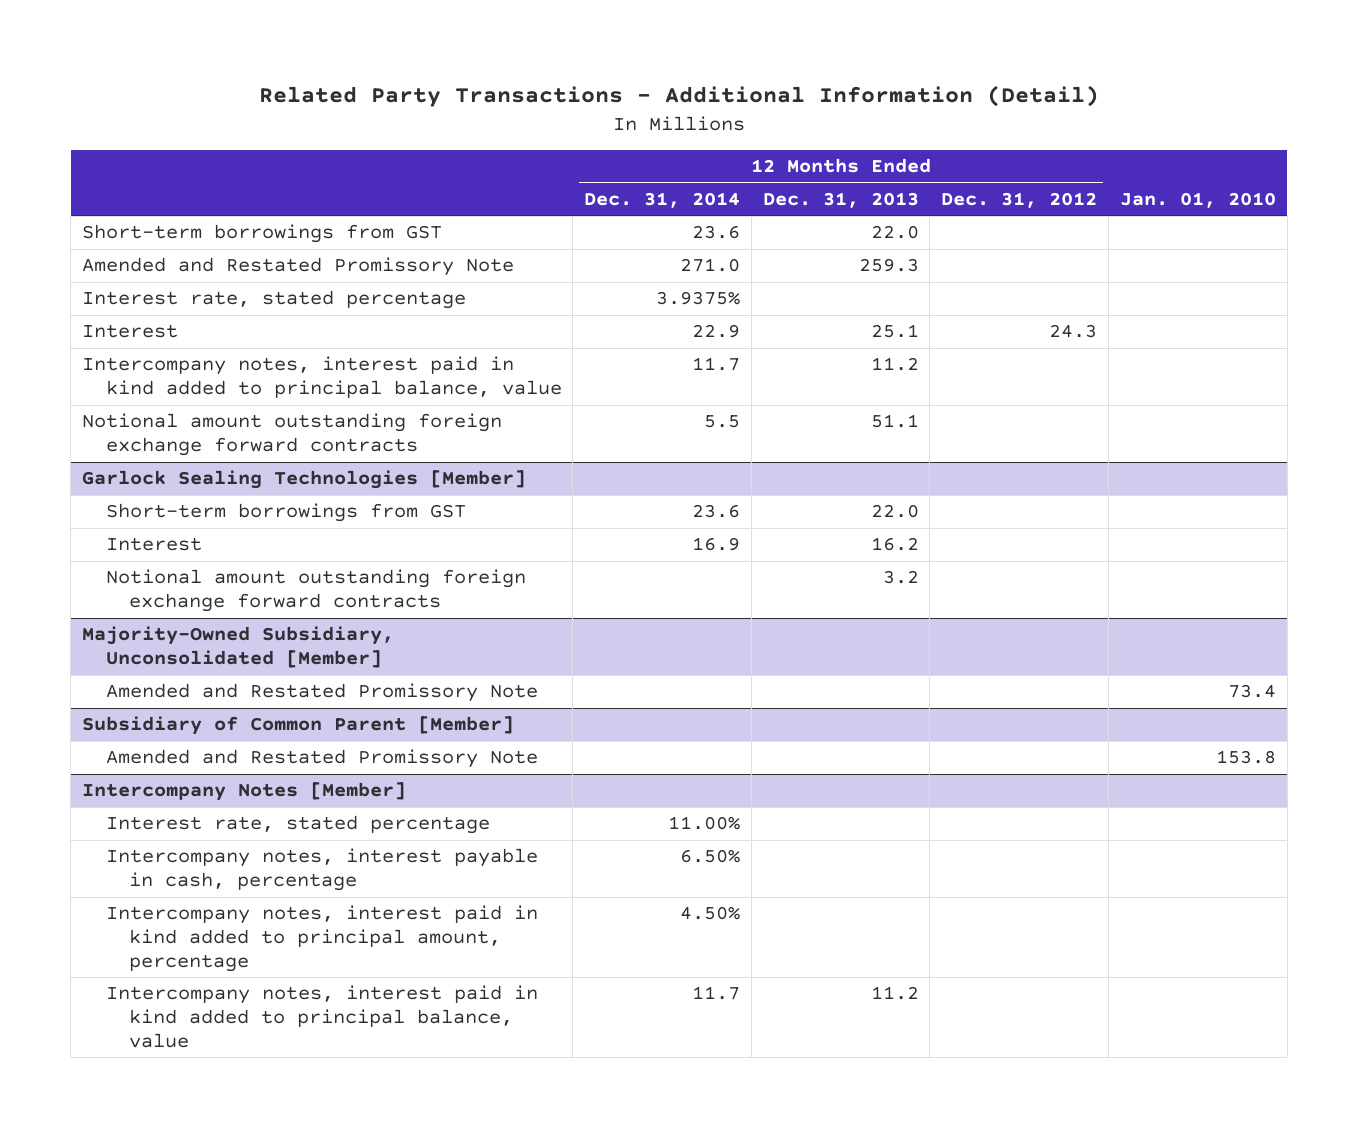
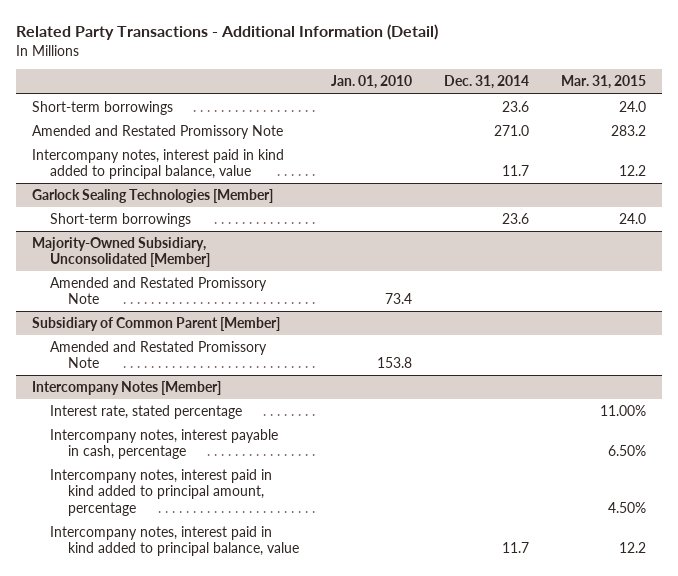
- | 12 Months Ended Dec. 31, 2014 | 12 Months Ended Dec. 31, 2013 | 12 Months Ended Dec. 31, 2012 | Jan. 01, 2010
+ | Jan. 01, 2010 | Dec. 31, 2014 | Mar. 31, 2015
- Short-term borrowings from GST | 23.6 | 22.0 | |
+ Short-term borrowings | | 23.6 | 24.0
- Interest rate, stated percentage | 3.9375% | | |
- Interest | 22.9 | 25.1 | 24.3 |
- Notional amount outstanding foreign exchange forward contracts | 5.5 | 51.1 | |
@ Garlock Sealing Technologies [Member]
- Short-term borrowings from GST | 23.6 | 22.0 | |
- Interest | 16.9 | 16.2 | |
- Notional amount outstanding foreign exchange forward contracts | | 3.2 | |
+ Short-term borrowings | | 23.6 | 24.0

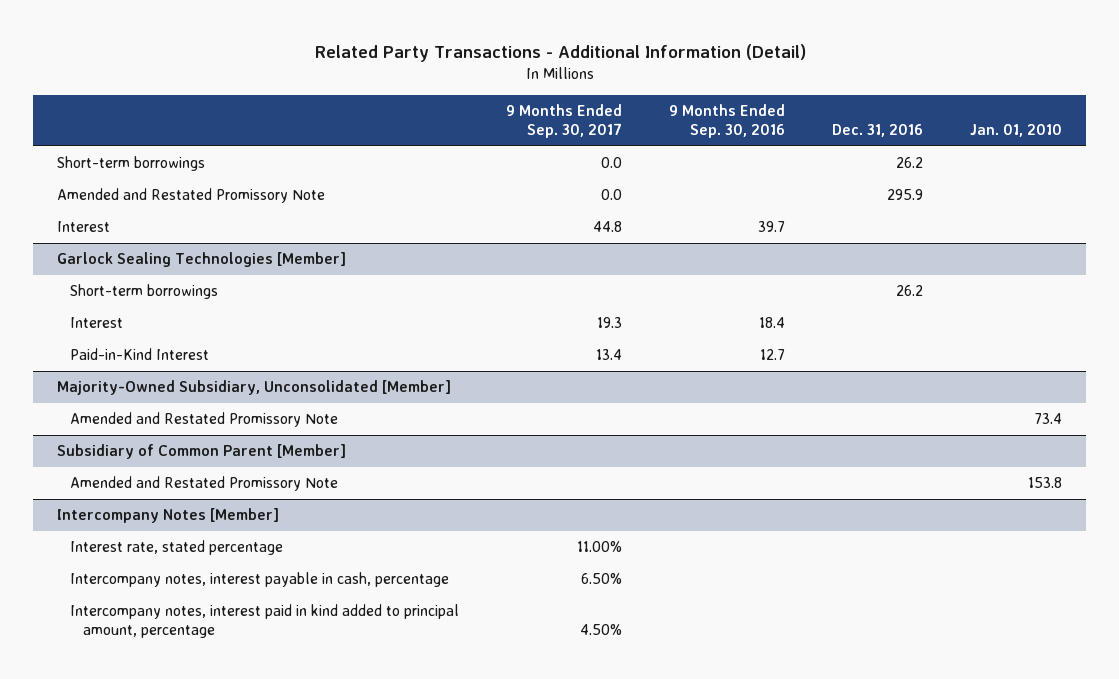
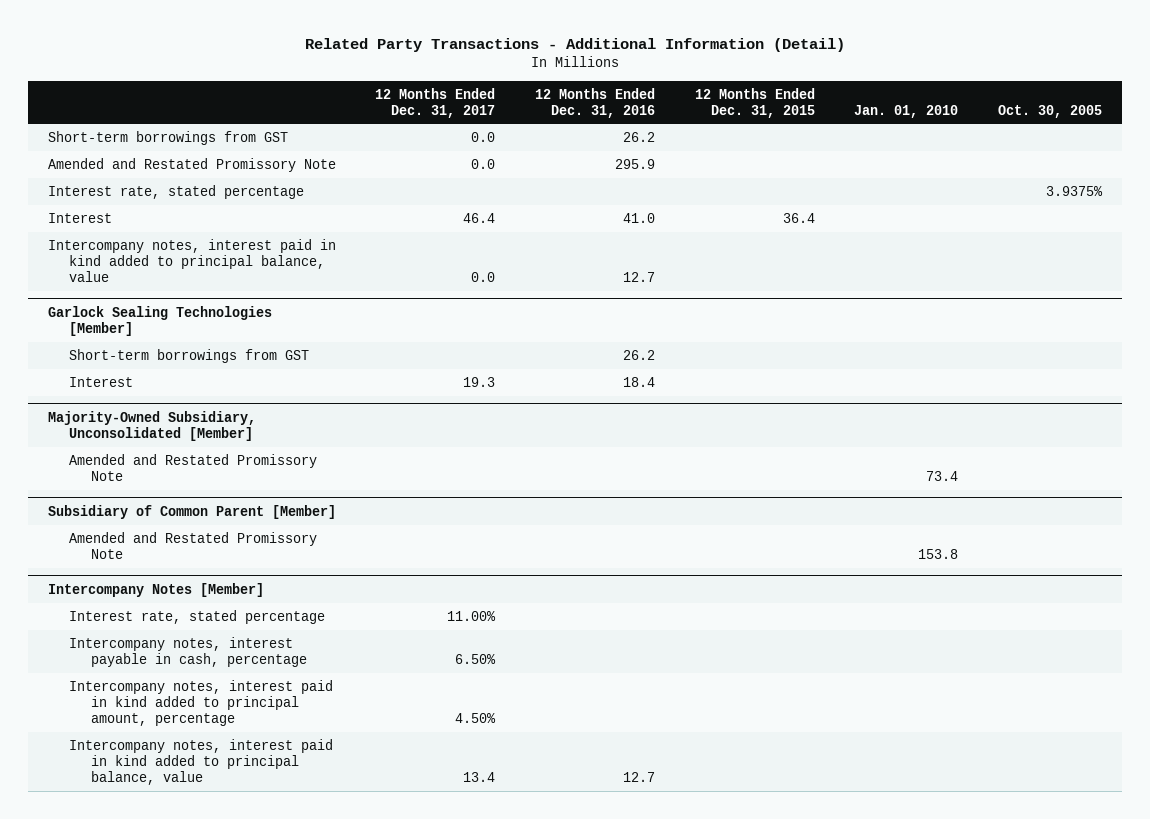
- | 9 Months Ended Sep. 30, 2017 | 9 Months Ended Sep. 30, 2016 | Dec. 31, 2016 | Jan. 01, 2010
+ | 12 Months Ended Dec. 31, 2017 | 12 Months Ended Dec. 31, 2016 | 12 Months Ended Dec. 31, 2015 | Jan. 01, 2010 | Oct. 30, 2005
- Short-term borrowings | 0.0 | | 26.2 |
+ Short-term borrowings from GST | 0.0 | 26.2 | | |
+ Interest rate, stated percentage | | | | | 3.9375%
+ Intercompany notes, interest paid in kind added to principal balance, value | 0.0 | 12.7 | | |
@ Garlock Sealing Technologies [Member]
- Short-term borrowings | | | 26.2 |
+ Short-term borrowings from GST | | 26.2 | | |
- Paid-in-Kind Interest | 13.4 | 12.7 | |
@ Intercompany Notes [Member]
+ Intercompany notes, interest paid in kind added to principal balance, value | 13.4 | 12.7 | | |

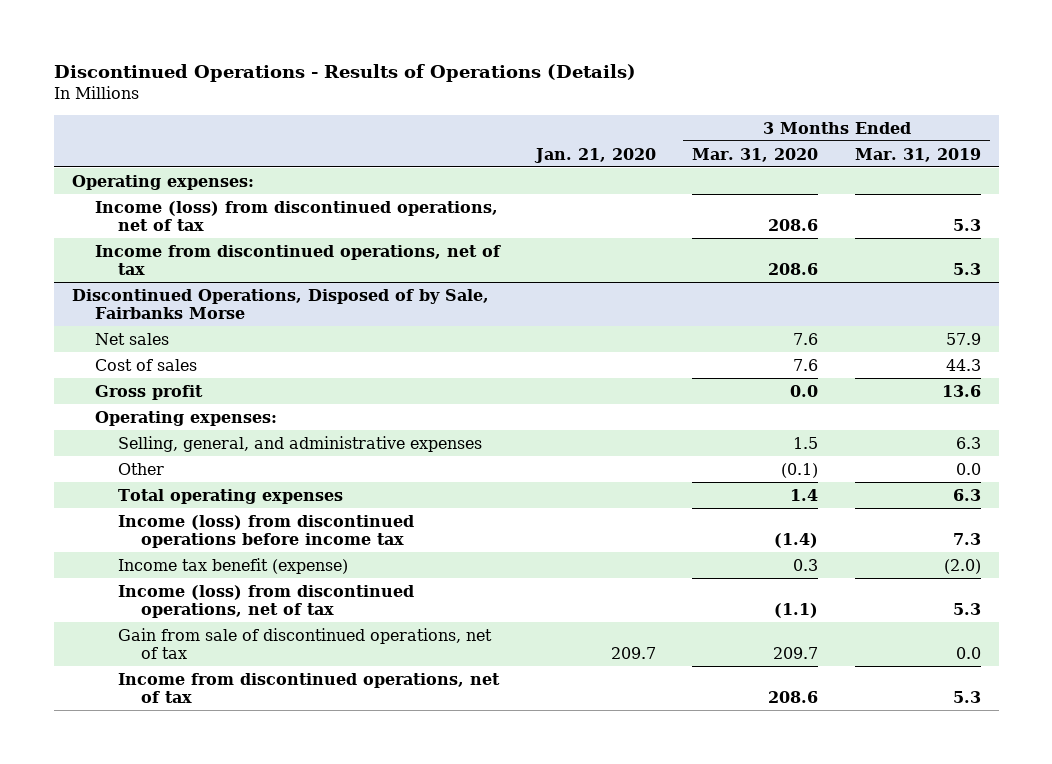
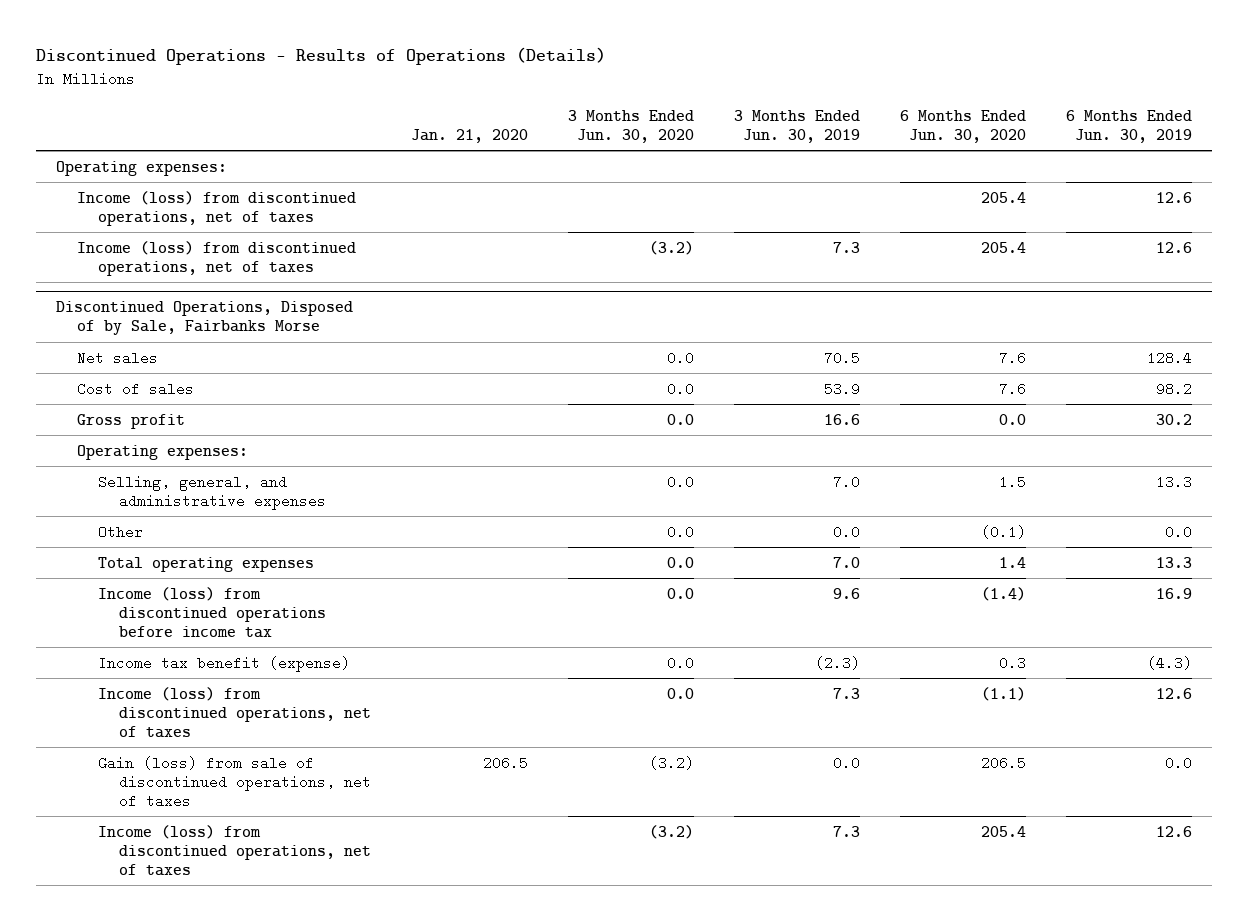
- | Jan. 21, 2020 | 3 Months Ended Mar. 31, 2020 | 3 Months Ended Mar. 31, 2019
+ | Jan. 21, 2020 | 3 Months Ended Jun. 30, 2020 | 3 Months Ended Jun. 30, 2019 | 6 Months Ended Jun. 30, 2020 | 6 Months Ended Jun. 30, 2019
- Income (loss) from discontinued operations, net of tax | | 208.6 | 5.3
- Income from discontinued operations, net of tax | | 208.6 | 5.3
+ Income (loss) from discontinued operations, net of taxes | | | | 205.4 | 12.6
+ Income (loss) from discontinued operations, net of taxes | | (3.2) | 7.3 | 205.4 | 12.6
@ Discontinued Operations, Disposed of by Sale, Fairbanks Morse
- Income (loss) from discontinued operations, net of tax | | (1.1) | 5.3
- Gain from sale of discontinued operations, net of tax | 209.7 | 209.7 | 0.0
- Income from discontinued operations, net of tax | | 208.6 | 5.3
+ Income (loss) from discontinued operations, net of taxes | | 0.0 | 7.3 | (1.1) | 12.6
+ Gain (loss) from sale of discontinued operations, net of taxes | 206.5 | (3.2) | 0.0 | 206.5 | 0.0
+ Income (loss) from discontinued operations, net of taxes | | (3.2) | 7.3 | 205.4 | 12.6

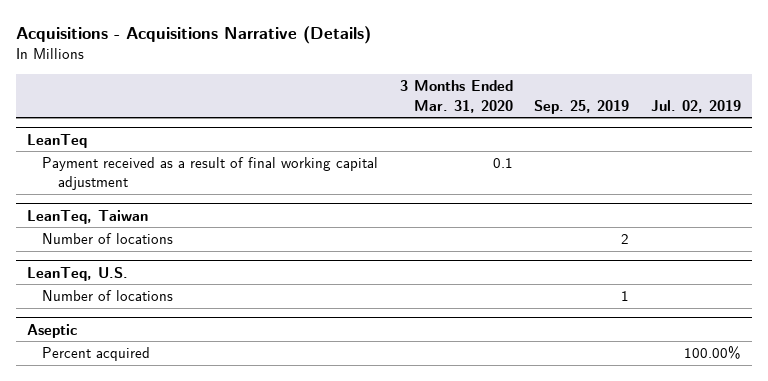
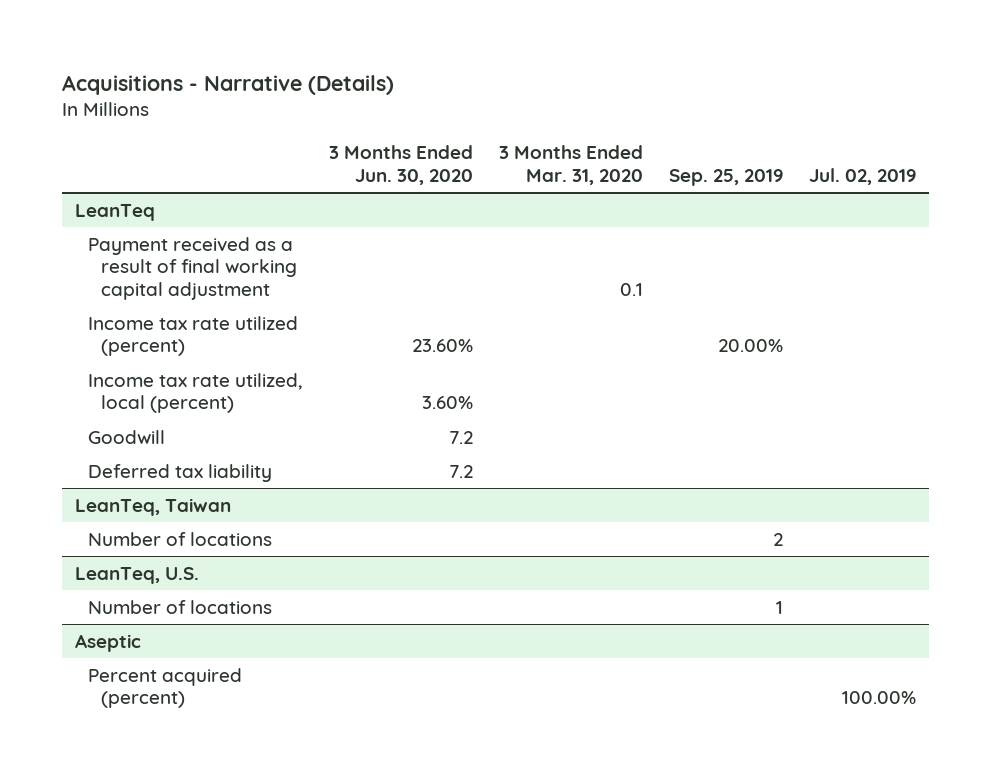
- Acquisitions - Acquisitions Narrative (Details)
+ Acquisitions - Narrative (Details)
- | 3 Months Ended Mar. 31, 2020 | Sep. 25, 2019 | Jul. 02, 2019
+ | 3 Months Ended Jun. 30, 2020 | 3 Months Ended Mar. 31, 2020 | Sep. 25, 2019 | Jul. 02, 2019
@ LeanTeq
+ Income tax rate utilized (percent) | 23.60% | | 20.00% |
+ Income tax rate utilized, local (percent) | 3.60% | | |
+ Goodwill | 7.2 | | |
+ Deferred tax liability | 7.2 | | |
@ Aseptic
- Percent acquired | | | 100.00%
+ Percent acquired (percent) | | | | 100.00%

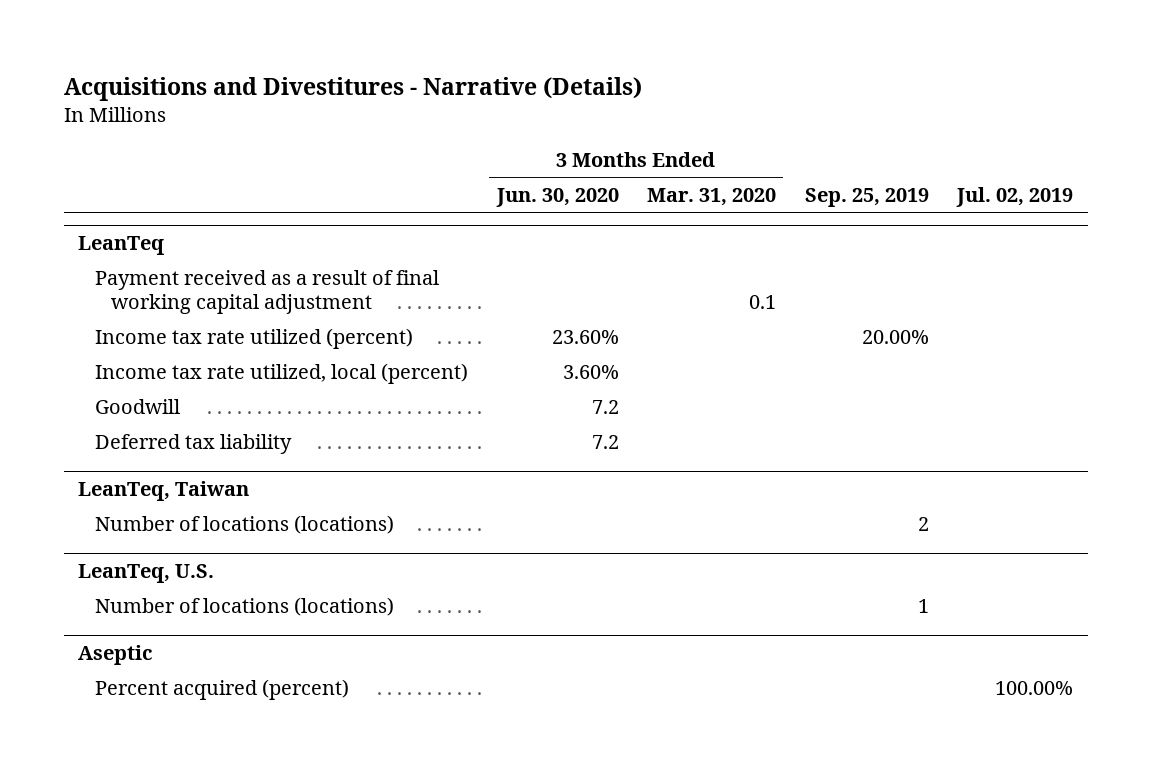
- Acquisitions - Narrative (Details)
+ Acquisitions and Divestitures - Narrative (Details)
@ LeanTeq, Taiwan
- Number of locations | | | 2 |
+ Number of locations (locations) | | | 2 |
@ LeanTeq, U.S.
- Number of locations | | | 1 |
+ Number of locations (locations) | | | 1 |

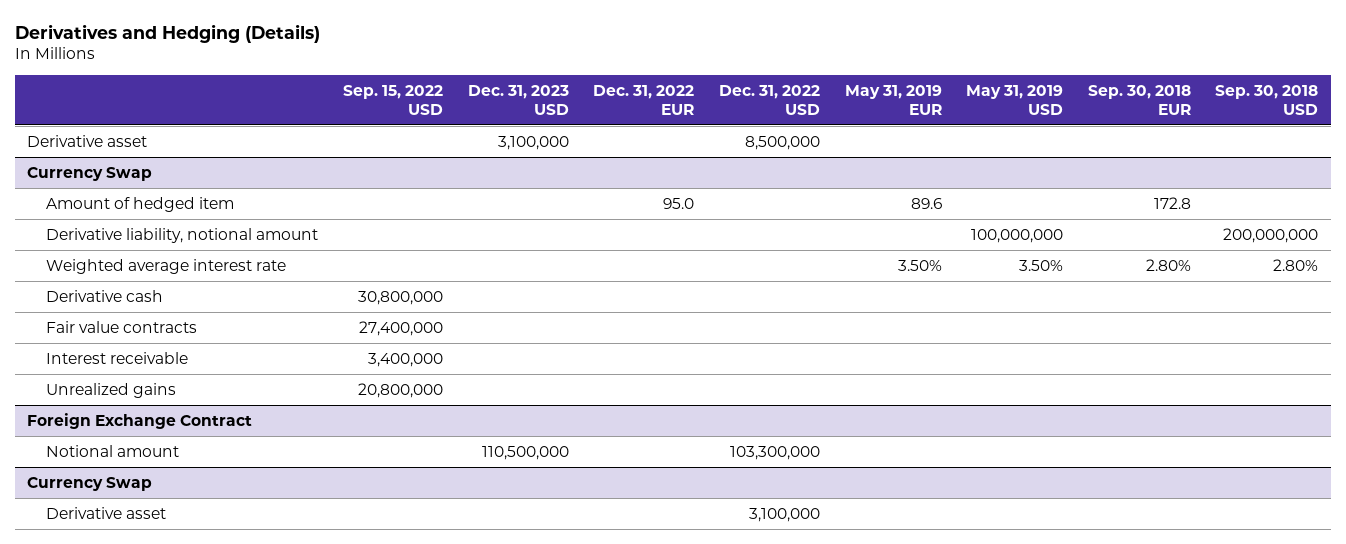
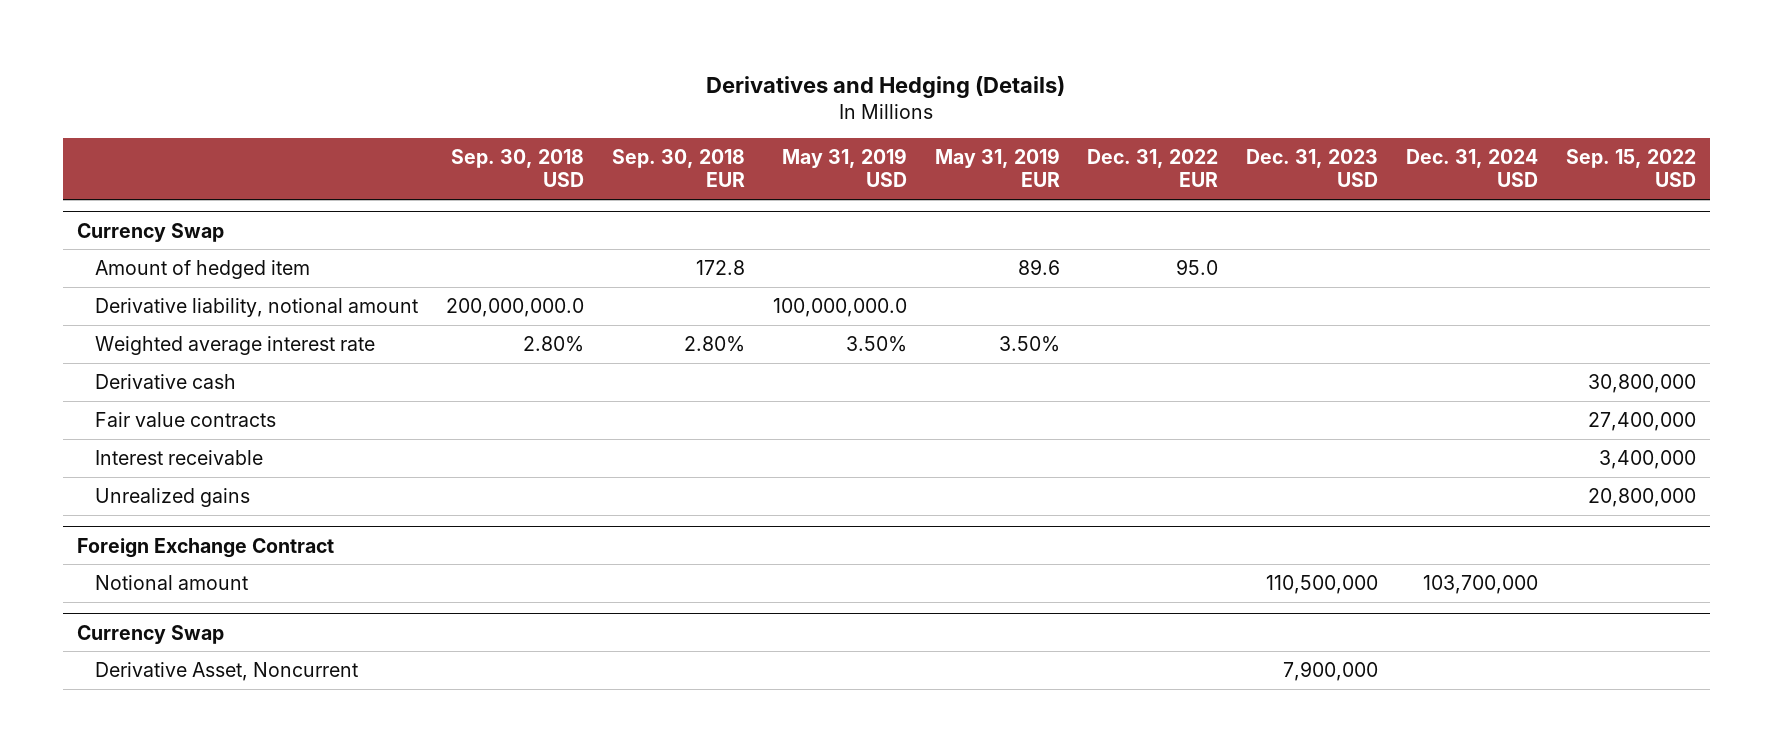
- | Sep. 15, 2022 USD | Dec. 31, 2023 USD | Dec. 31, 2022 EUR | Dec. 31, 2022 USD | May 31, 2019 EUR | May 31, 2019 USD | Sep. 30, 2018 EUR | Sep. 30, 2018 USD
+ | Sep. 30, 2018 USD | Sep. 30, 2018 EUR | May 31, 2019 USD | May 31, 2019 EUR | Dec. 31, 2022 EUR | Dec. 31, 2023 USD | Dec. 31, 2024 USD | Sep. 15, 2022 USD
- Derivative asset | | 3,100,000 | | 8,500,000 | | | |
@ Currency Swap
- Derivative liability, notional amount | | | | | | 100,000,000 | | 200,000,000
+ Derivative liability, notional amount | 200,000,000.0 | | 100,000,000.0 | | | | |
- Derivative asset | | | | 3,100,000 | | | |
+ Derivative Asset, Noncurrent | | | | | | 7,900,000 | |

